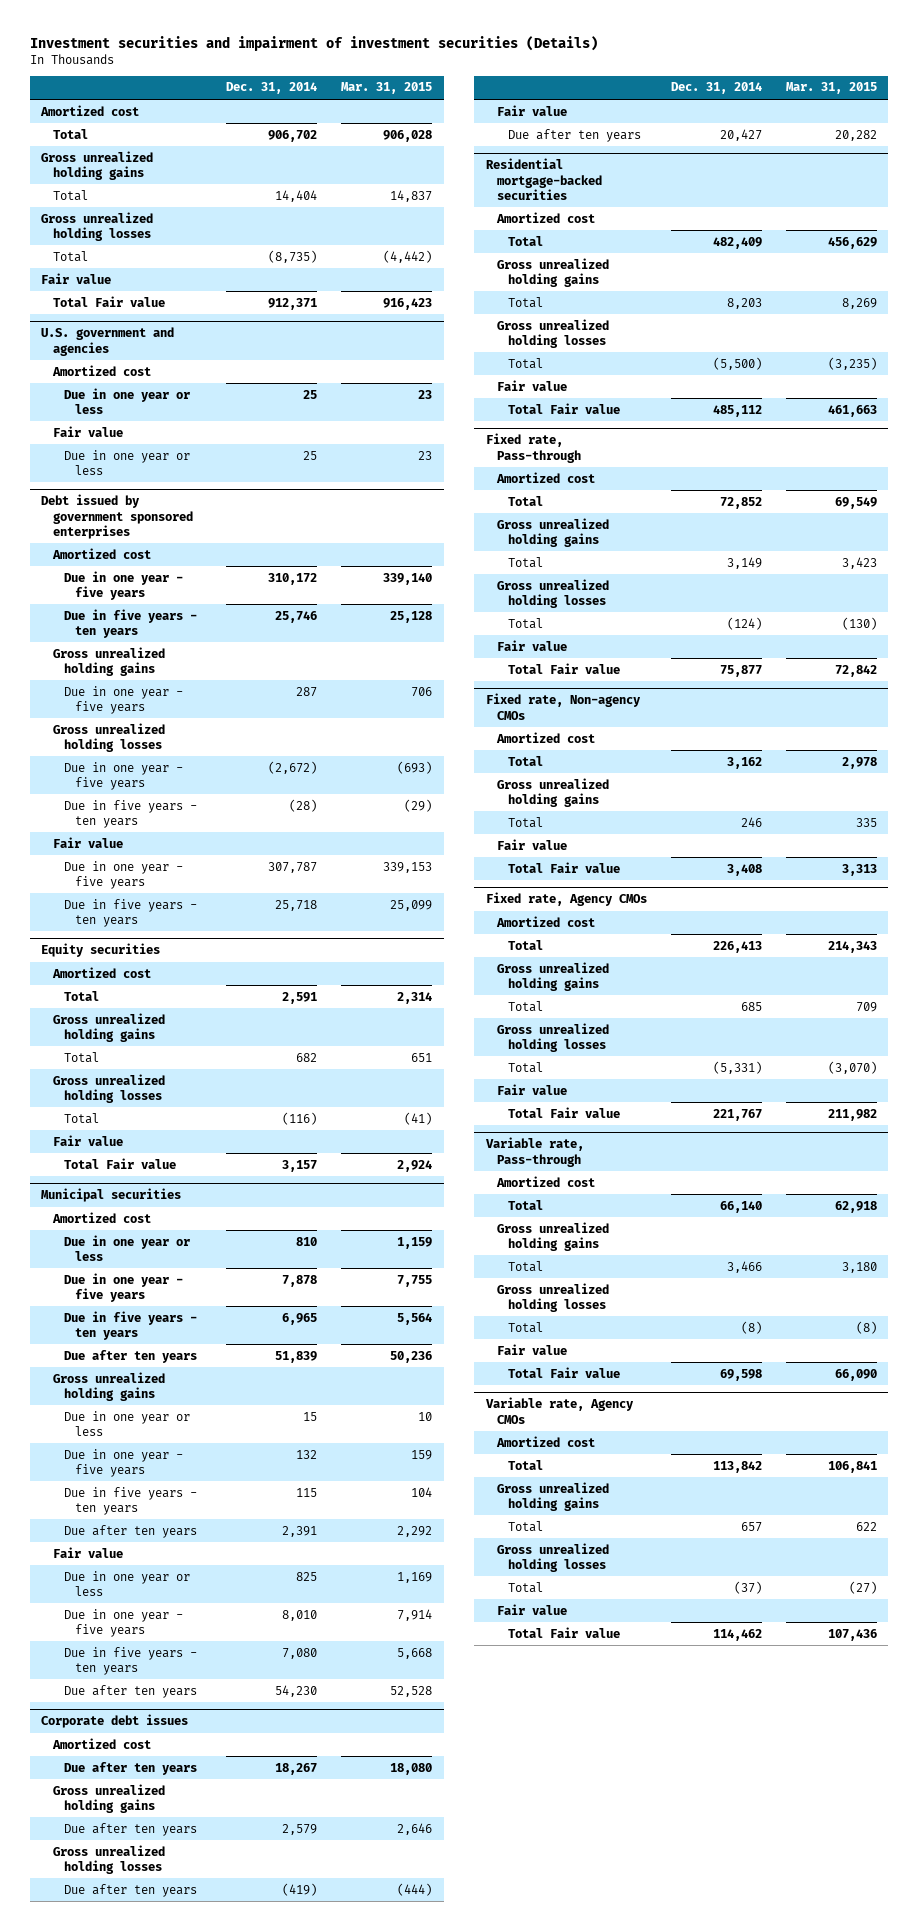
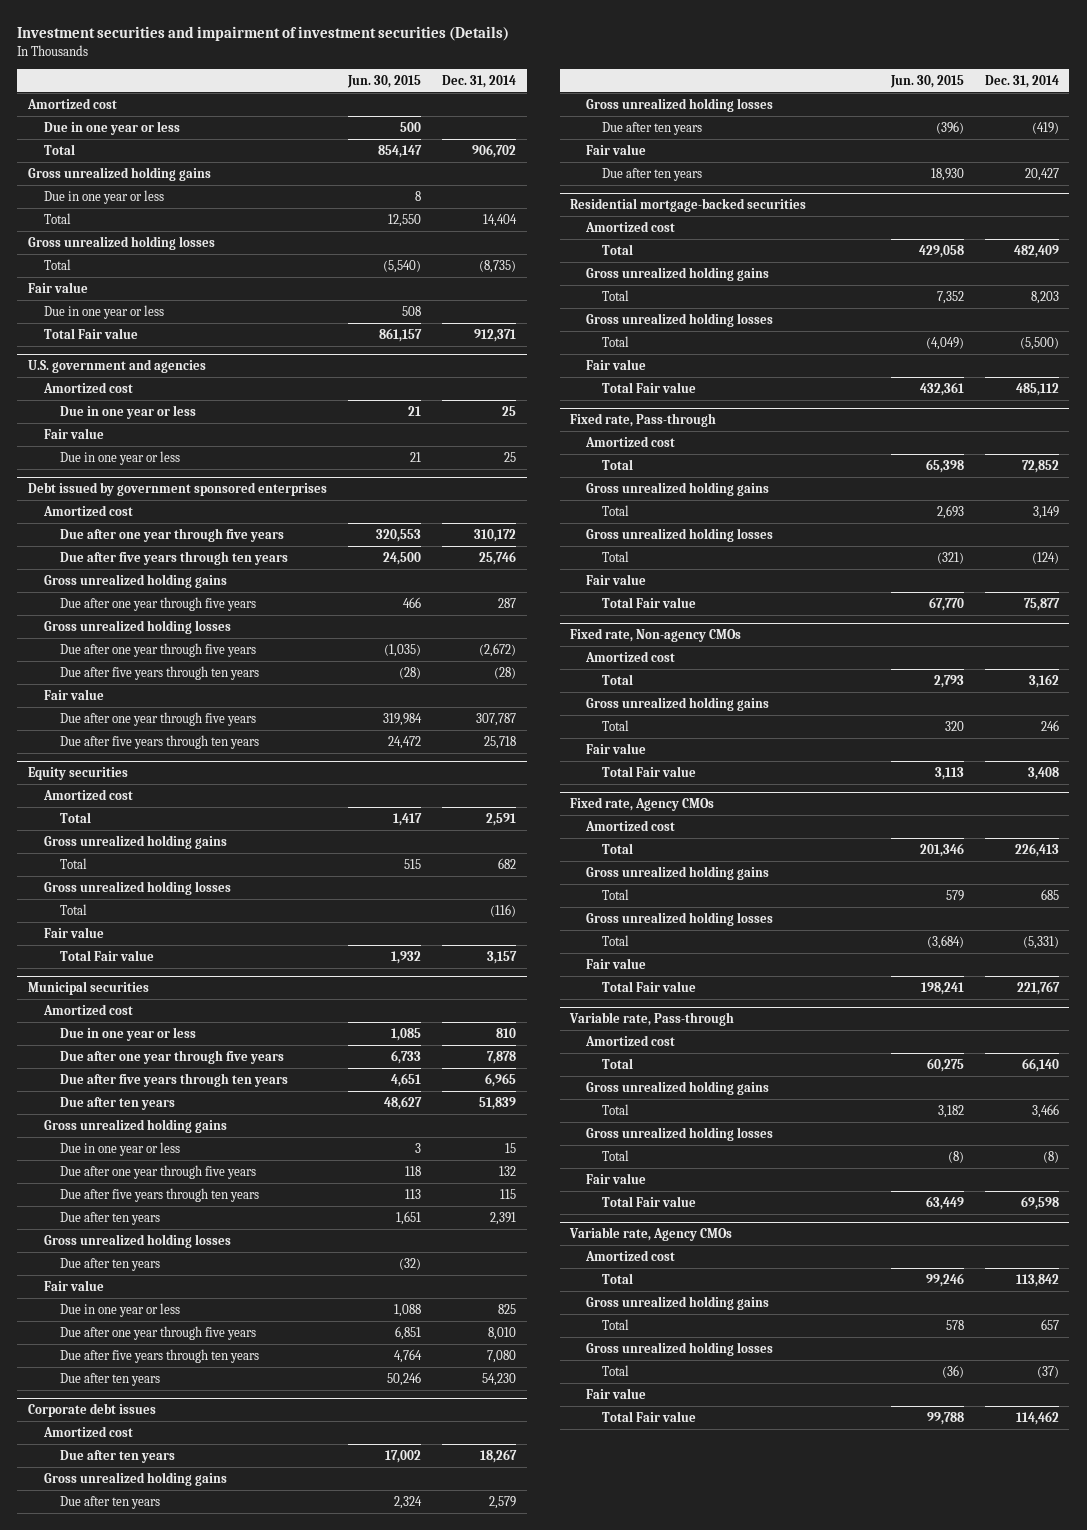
- | Dec. 31, 2014 | Mar. 31, 2015
+ | Jun. 30, 2015 | Dec. 31, 2014
+ Due in one year or less | 500 |
+ Due in one year or less | 8 |
+ Due in one year or less | 508 |
@ Debt issued by government sponsored enterprises
- Due in one year - five years | 310,172 | 339,140
- Due in five years - ten years | 25,746 | 25,128
+ Due after one year through five years | 320,553 | 310,172
+ Due after five years through ten years | 24,500 | 25,746
- Due in one year - five years | 287 | 706
+ Due after one year through five years | 466 | 287
- Due in one year - five years | (2,672) | (693)
- Due in five years - ten years | (28) | (29)
+ Due after one year through five years | (1,035) | (2,672)
+ Due after five years through ten years | (28) | (28)
- Due in one year - five years | 307,787 | 339,153
- Due in five years - ten years | 25,718 | 25,099
+ Due after one year through five years | 319,984 | 307,787
+ Due after five years through ten years | 24,472 | 25,718
@ Municipal securities
- Due in one year - five years | 7,878 | 7,755
- Due in five years - ten years | 6,965 | 5,564
+ Due after one year through five years | 6,733 | 7,878
+ Due after five years through ten years | 4,651 | 6,965
- Due in one year - five years | 132 | 159
- Due in five years - ten years | 115 | 104
+ Due after one year through five years | 118 | 132
+ Due after five years through ten years | 113 | 115
+ Gross unrealized holding losses
+ Due after ten years | (32) |
- Due in one year - five years | 8,010 | 7,914
- Due in five years - ten years | 7,080 | 5,668
+ Due after one year through five years | 6,851 | 8,010
+ Due after five years through ten years | 4,764 | 7,080

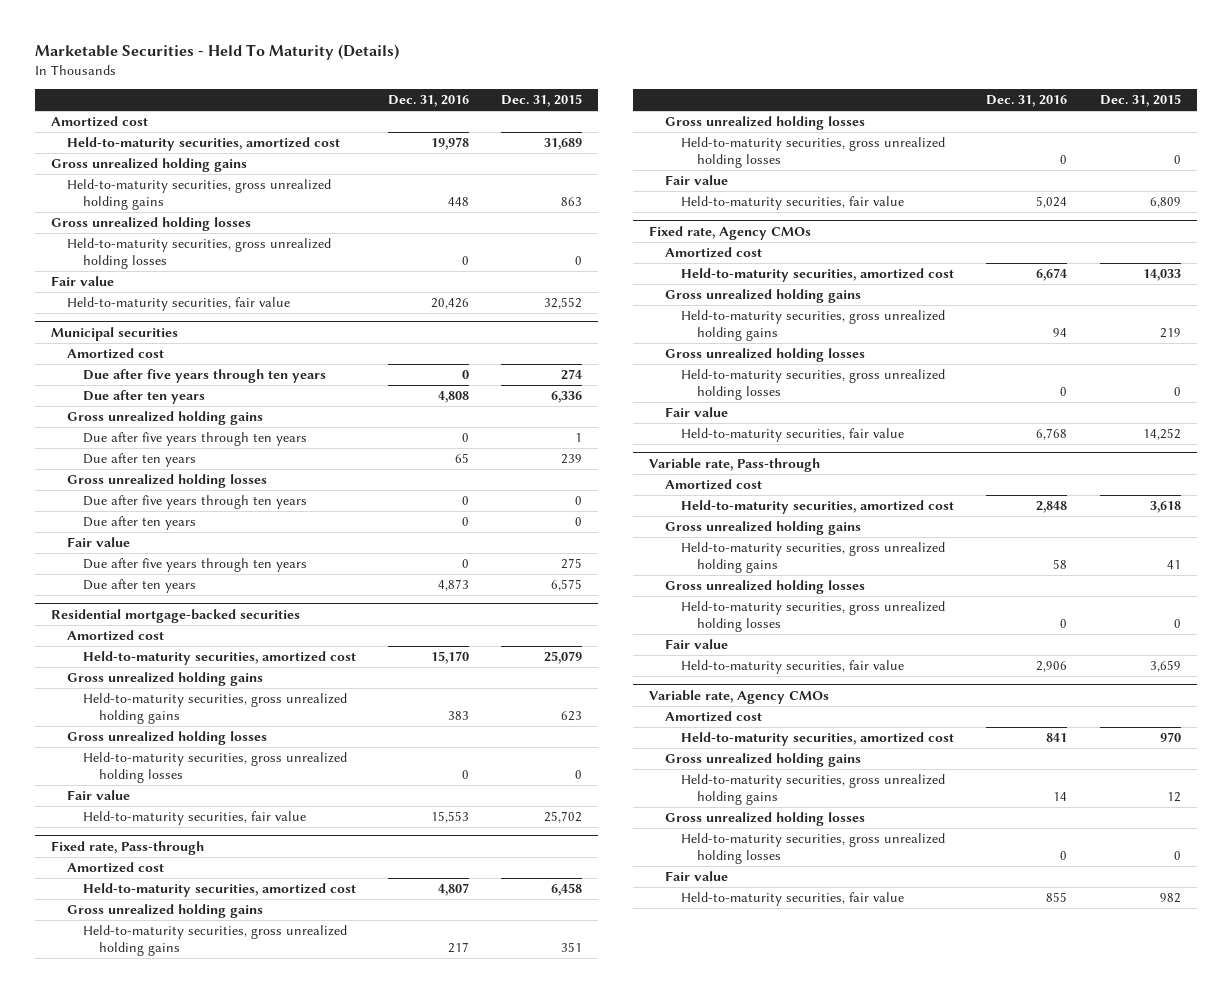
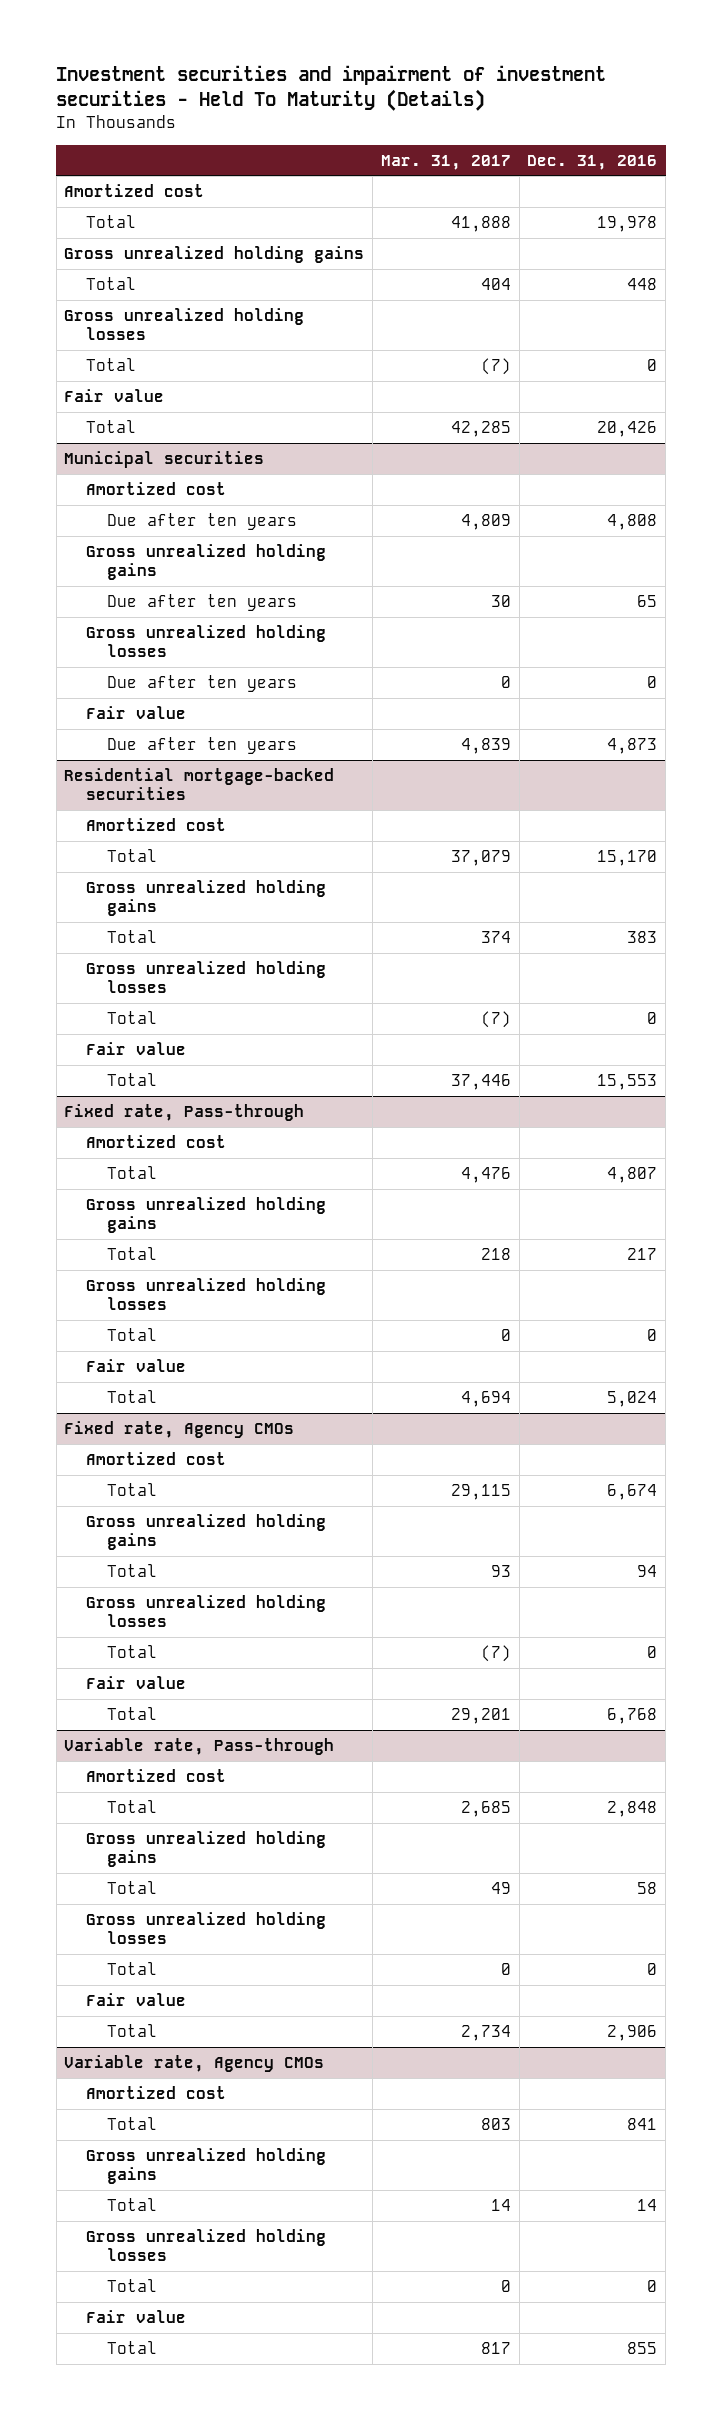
- Marketable Securities - Held To Maturity (Details)
+ Investment securities and impairment of investment securities - Held To Maturity (Details)
- | Dec. 31, 2016 | Dec. 31, 2015
+ | Mar. 31, 2017 | Dec. 31, 2016
- Held-to-maturity securities, amortized cost | 19,978 | 31,689
+ Total | 41,888 | 19,978
- Held-to-maturity securities, gross unrealized holding gains | 448 | 863
+ Total | 404 | 448
- Held-to-maturity securities, gross unrealized holding losses | 0 | 0
+ Total | (7) | 0
- Held-to-maturity securities, fair value | 20,426 | 32,552
+ Total | 42,285 | 20,426
@ Municipal securities
- Due after five years through ten years | 0 | 274
- Due after five years through ten years | 0 | 1
- Due after five years through ten years | 0 | 0
- Due after five years through ten years | 0 | 275
@ Residential mortgage-backed securities
- Held-to-maturity securities, amortized cost | 15,170 | 25,079
+ Total | 37,079 | 15,170
- Held-to-maturity securities, gross unrealized holding gains | 383 | 623
+ Total | 374 | 383
- Held-to-maturity securities, gross unrealized holding losses | 0 | 0
+ Total | (7) | 0
- Held-to-maturity securities, fair value | 15,553 | 25,702
+ Total | 37,446 | 15,553
@ Fixed rate, Pass-through
- Held-to-maturity securities, amortized cost | 4,807 | 6,458
+ Total | 4,476 | 4,807
- Held-to-maturity securities, gross unrealized holding gains | 217 | 351
+ Total | 218 | 217
- Held-to-maturity securities, gross unrealized holding losses | 0 | 0
+ Total | 0 | 0
- Held-to-maturity securities, fair value | 5,024 | 6,809
+ Total | 4,694 | 5,024
@ Fixed rate, Agency CMOs
- Held-to-maturity securities, amortized cost | 6,674 | 14,033
+ Total | 29,115 | 6,674
- Held-to-maturity securities, gross unrealized holding gains | 94 | 219
+ Total | 93 | 94
- Held-to-maturity securities, gross unrealized holding losses | 0 | 0
+ Total | (7) | 0
- Held-to-maturity securities, fair value | 6,768 | 14,252
+ Total | 29,201 | 6,768
@ Variable rate, Pass-through
- Held-to-maturity securities, amortized cost | 2,848 | 3,618
+ Total | 2,685 | 2,848
- Held-to-maturity securities, gross unrealized holding gains | 58 | 41
+ Total | 49 | 58
- Held-to-maturity securities, gross unrealized holding losses | 0 | 0
+ Total | 0 | 0
- Held-to-maturity securities, fair value | 2,906 | 3,659
+ Total | 2,734 | 2,906
@ Variable rate, Agency CMOs
- Held-to-maturity securities, amortized cost | 841 | 970
+ Total | 803 | 841
- Held-to-maturity securities, gross unrealized holding gains | 14 | 12
+ Total | 14 | 14
- Held-to-maturity securities, gross unrealized holding losses | 0 | 0
+ Total | 0 | 0
- Held-to-maturity securities, fair value | 855 | 982
+ Total | 817 | 855

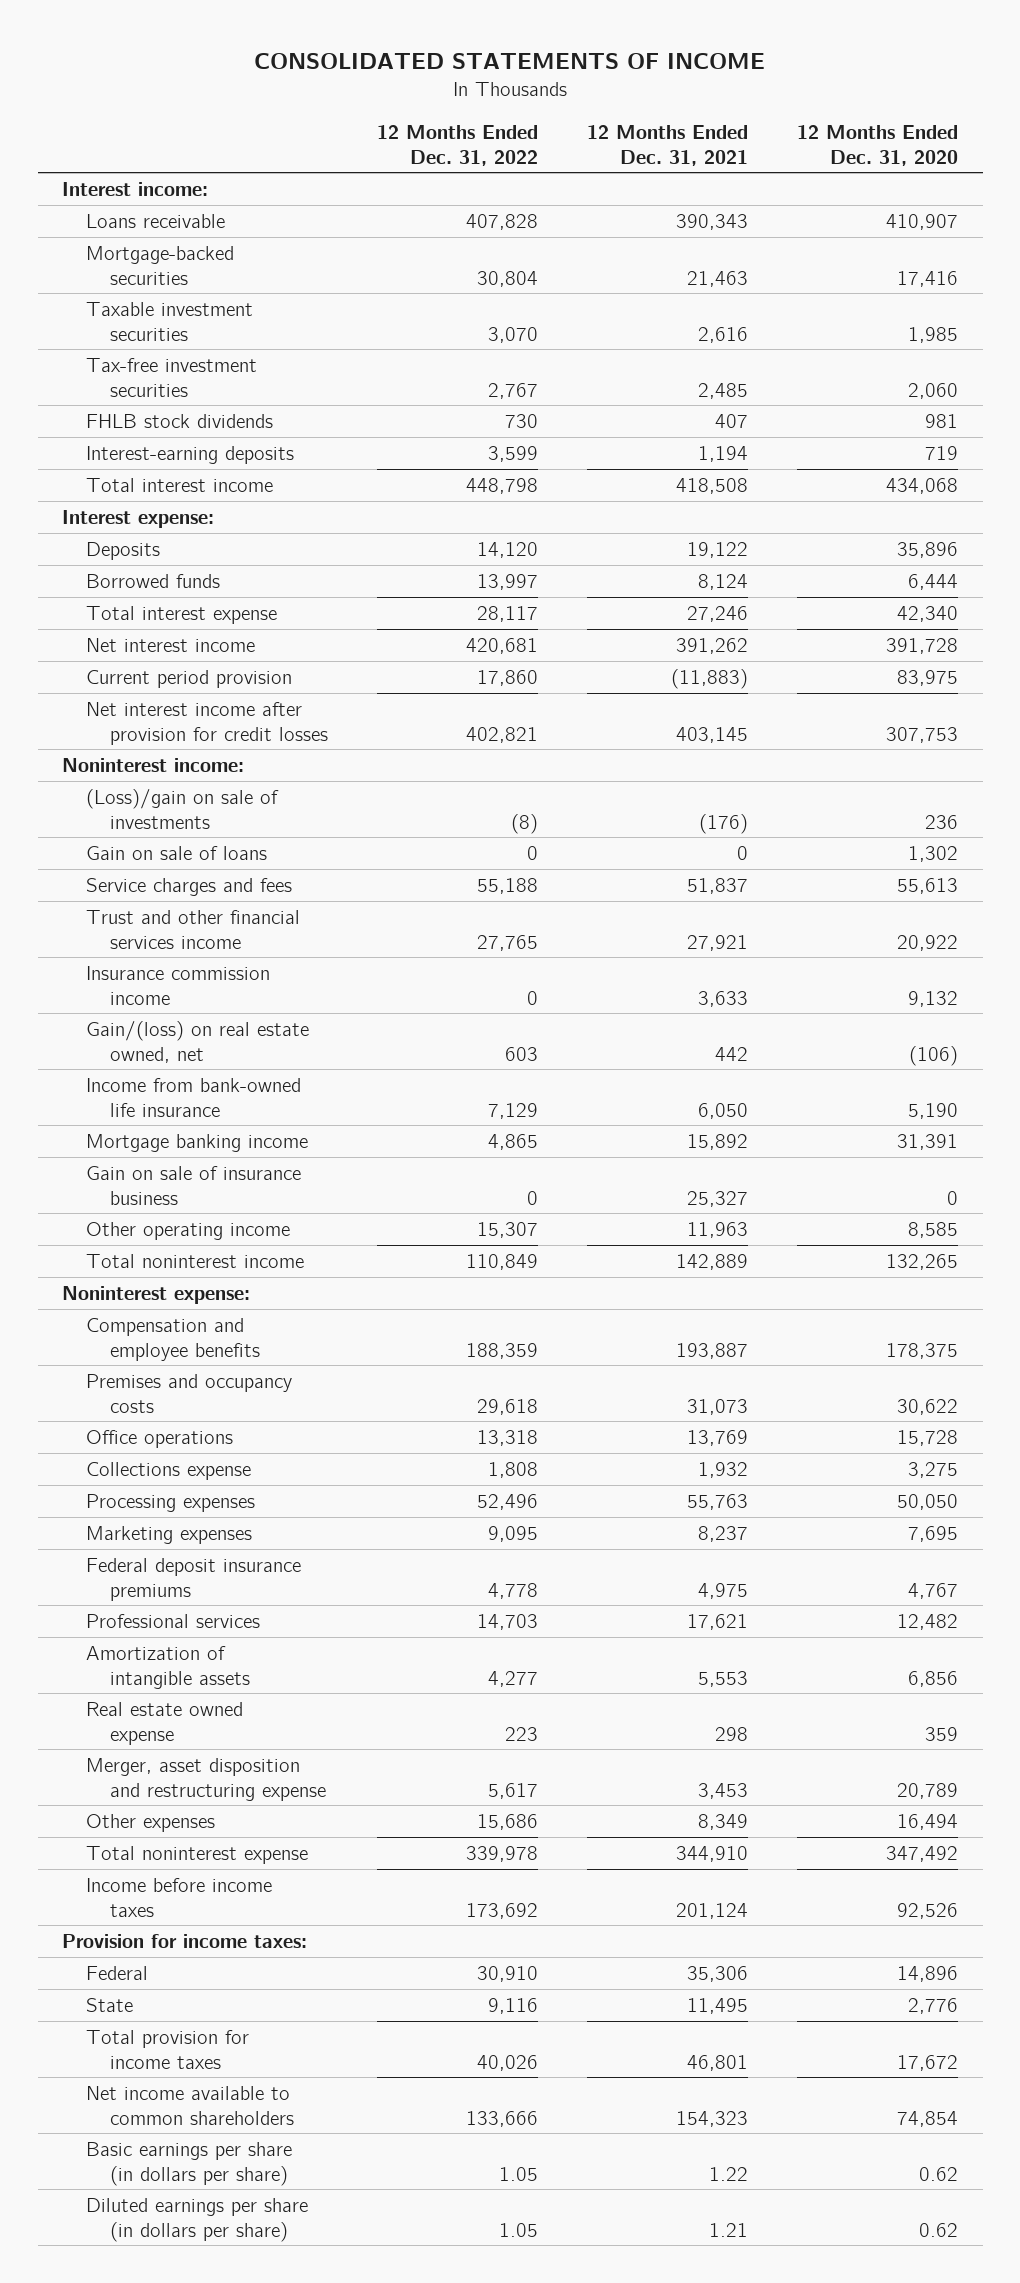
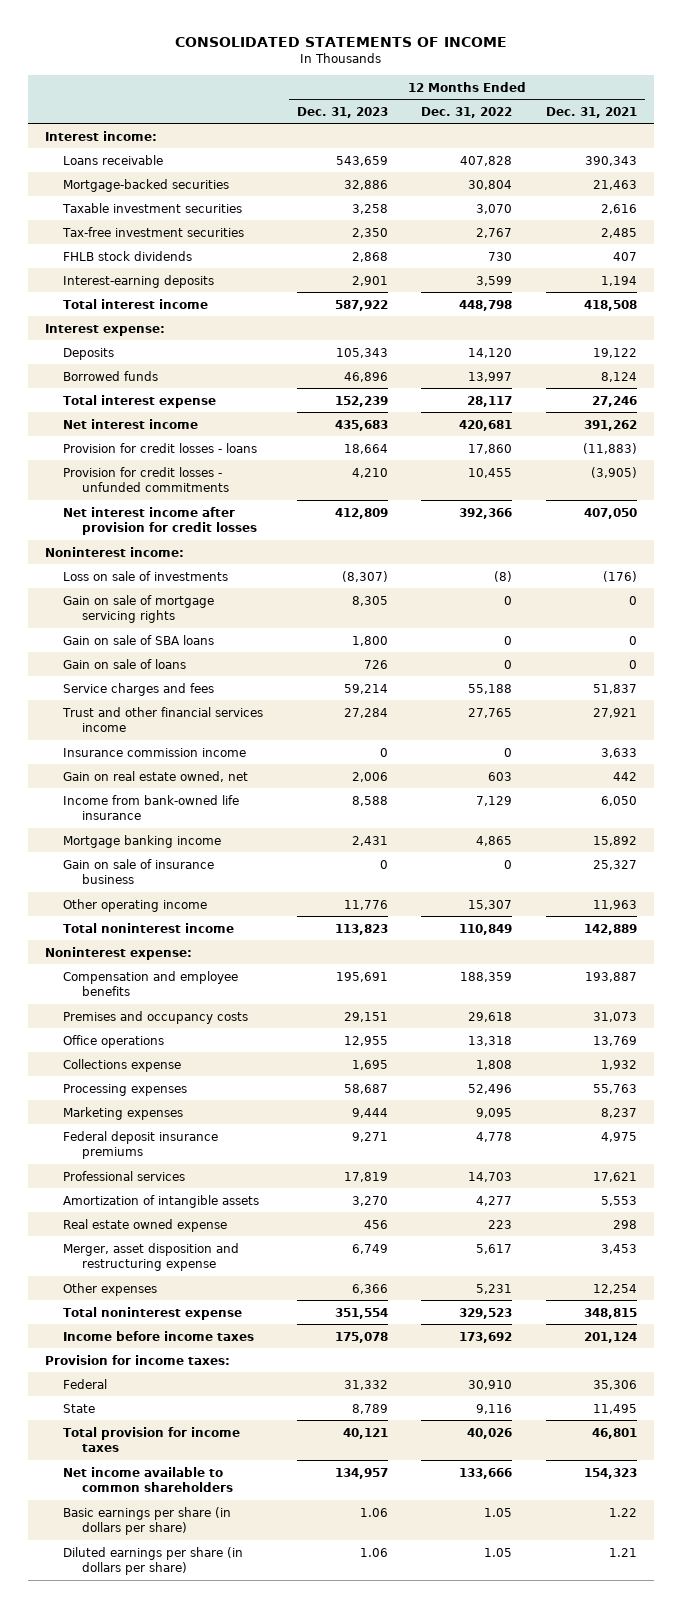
- | 12 Months Ended Dec. 31, 2022 | 12 Months Ended Dec. 31, 2021 | 12 Months Ended Dec. 31, 2020
+ | 12 Months Ended Dec. 31, 2023 | 12 Months Ended Dec. 31, 2022 | 12 Months Ended Dec. 31, 2021
- Current period provision | 17,860 | (11,883) | 83,975
- Net interest income after provision for credit losses | 402,821 | 403,145 | 307,753
+ Provision for credit losses - loans | 18,664 | 17,860 | (11,883)
+ Provision for credit losses - unfunded commitments | 4,210 | 10,455 | (3,905)
+ Net interest income after provision for credit losses | 412,809 | 392,366 | 407,050
- (Loss)/gain on sale of investments | (8) | (176) | 236
+ Loss on sale of investments | (8,307) | (8) | (176)
+ Gain on sale of mortgage servicing rights | 8,305 | 0 | 0
+ Gain on sale of SBA loans | 1,800 | 0 | 0
- Gain/(loss) on real estate owned, net | 603 | 442 | (106)
+ Gain on real estate owned, net | 2,006 | 603 | 442
- Other expenses | 15,686 | 8,349 | 16,494
- Total noninterest expense | 339,978 | 344,910 | 347,492
+ Other expenses | 6,366 | 5,231 | 12,254
+ Total noninterest expense | 351,554 | 329,523 | 348,815

